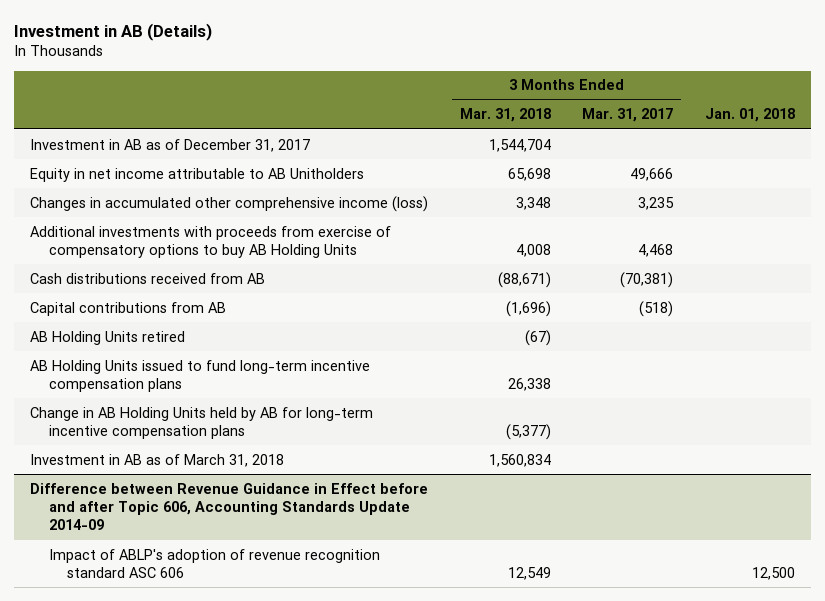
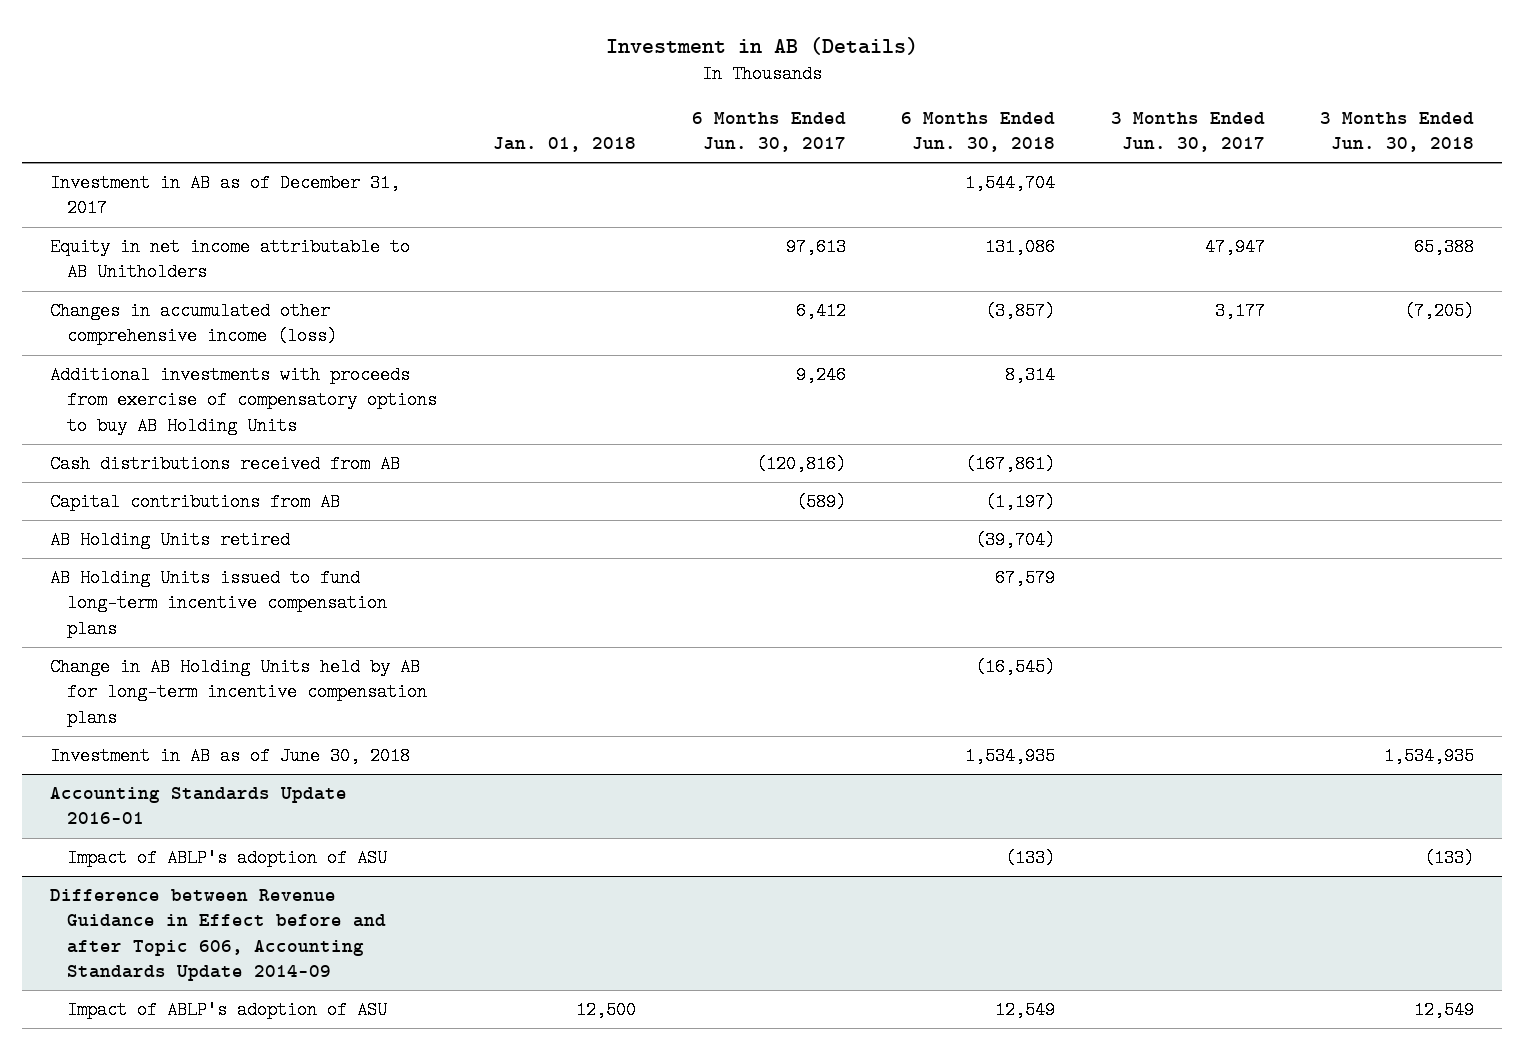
- | 3 Months Ended Mar. 31, 2018 | 3 Months Ended Mar. 31, 2017 | Jan. 01, 2018
+ | Jan. 01, 2018 | 6 Months Ended Jun. 30, 2017 | 6 Months Ended Jun. 30, 2018 | 3 Months Ended Jun. 30, 2017 | 3 Months Ended Jun. 30, 2018
- Investment in AB as of March 31, 2018 | 1,560,834 | |
+ Investment in AB as of June 30, 2018 | | | 1,534,935 | | 1,534,935
+ Accounting Standards Update 2016-01
+ Impact of ABLP's adoption of ASU | | | (133) | | (133)
@ Difference between Revenue Guidance in Effect before and after Topic 606, Accounting Standards Update 2014-09
- Impact of ABLP's adoption of revenue recognition standard ASC 606 | 12,549 | | 12,500
+ Impact of ABLP's adoption of ASU | 12,500 | | 12,549 | | 12,549

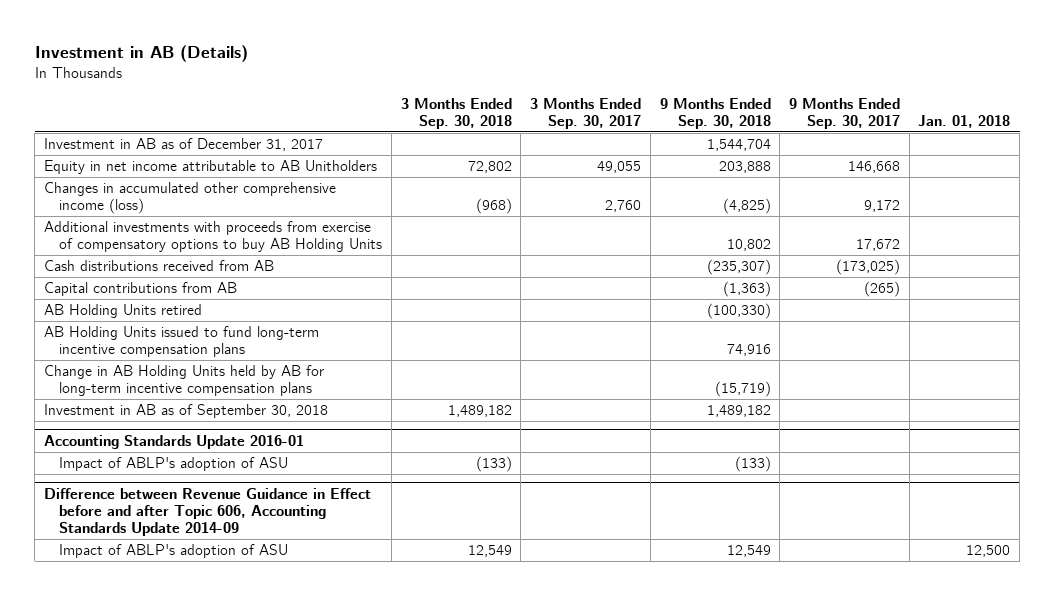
- | Jan. 01, 2018 | 6 Months Ended Jun. 30, 2017 | 6 Months Ended Jun. 30, 2018 | 3 Months Ended Jun. 30, 2017 | 3 Months Ended Jun. 30, 2018
+ | 3 Months Ended Sep. 30, 2018 | 3 Months Ended Sep. 30, 2017 | 9 Months Ended Sep. 30, 2018 | 9 Months Ended Sep. 30, 2017 | Jan. 01, 2018
- Investment in AB as of June 30, 2018 | | | 1,534,935 | | 1,534,935
+ Investment in AB as of September 30, 2018 | 1,489,182 | | 1,489,182 | |

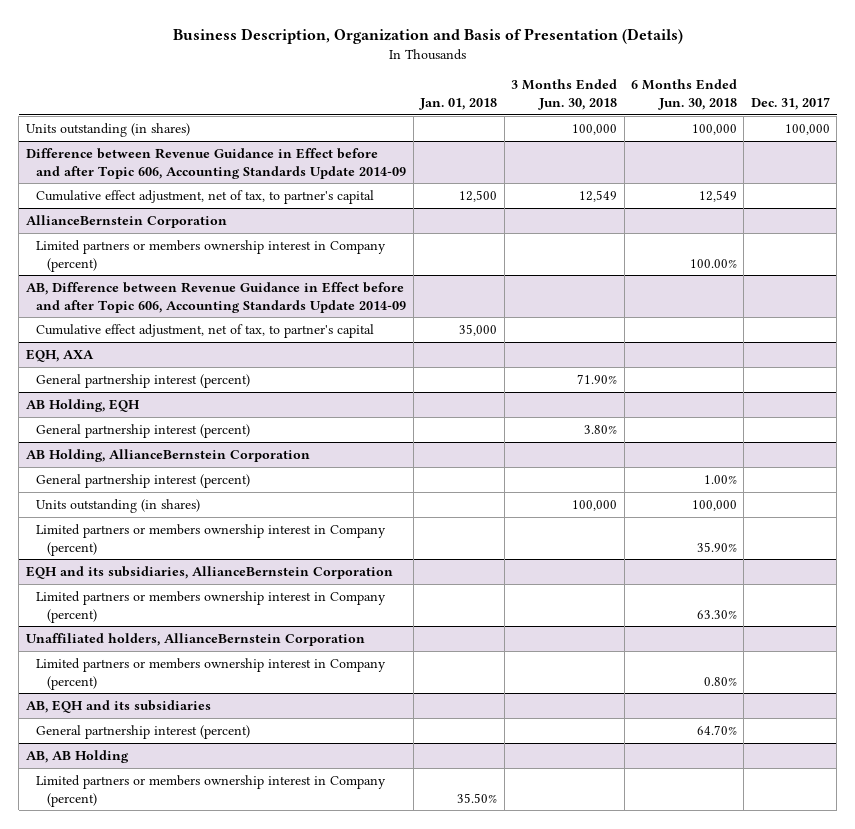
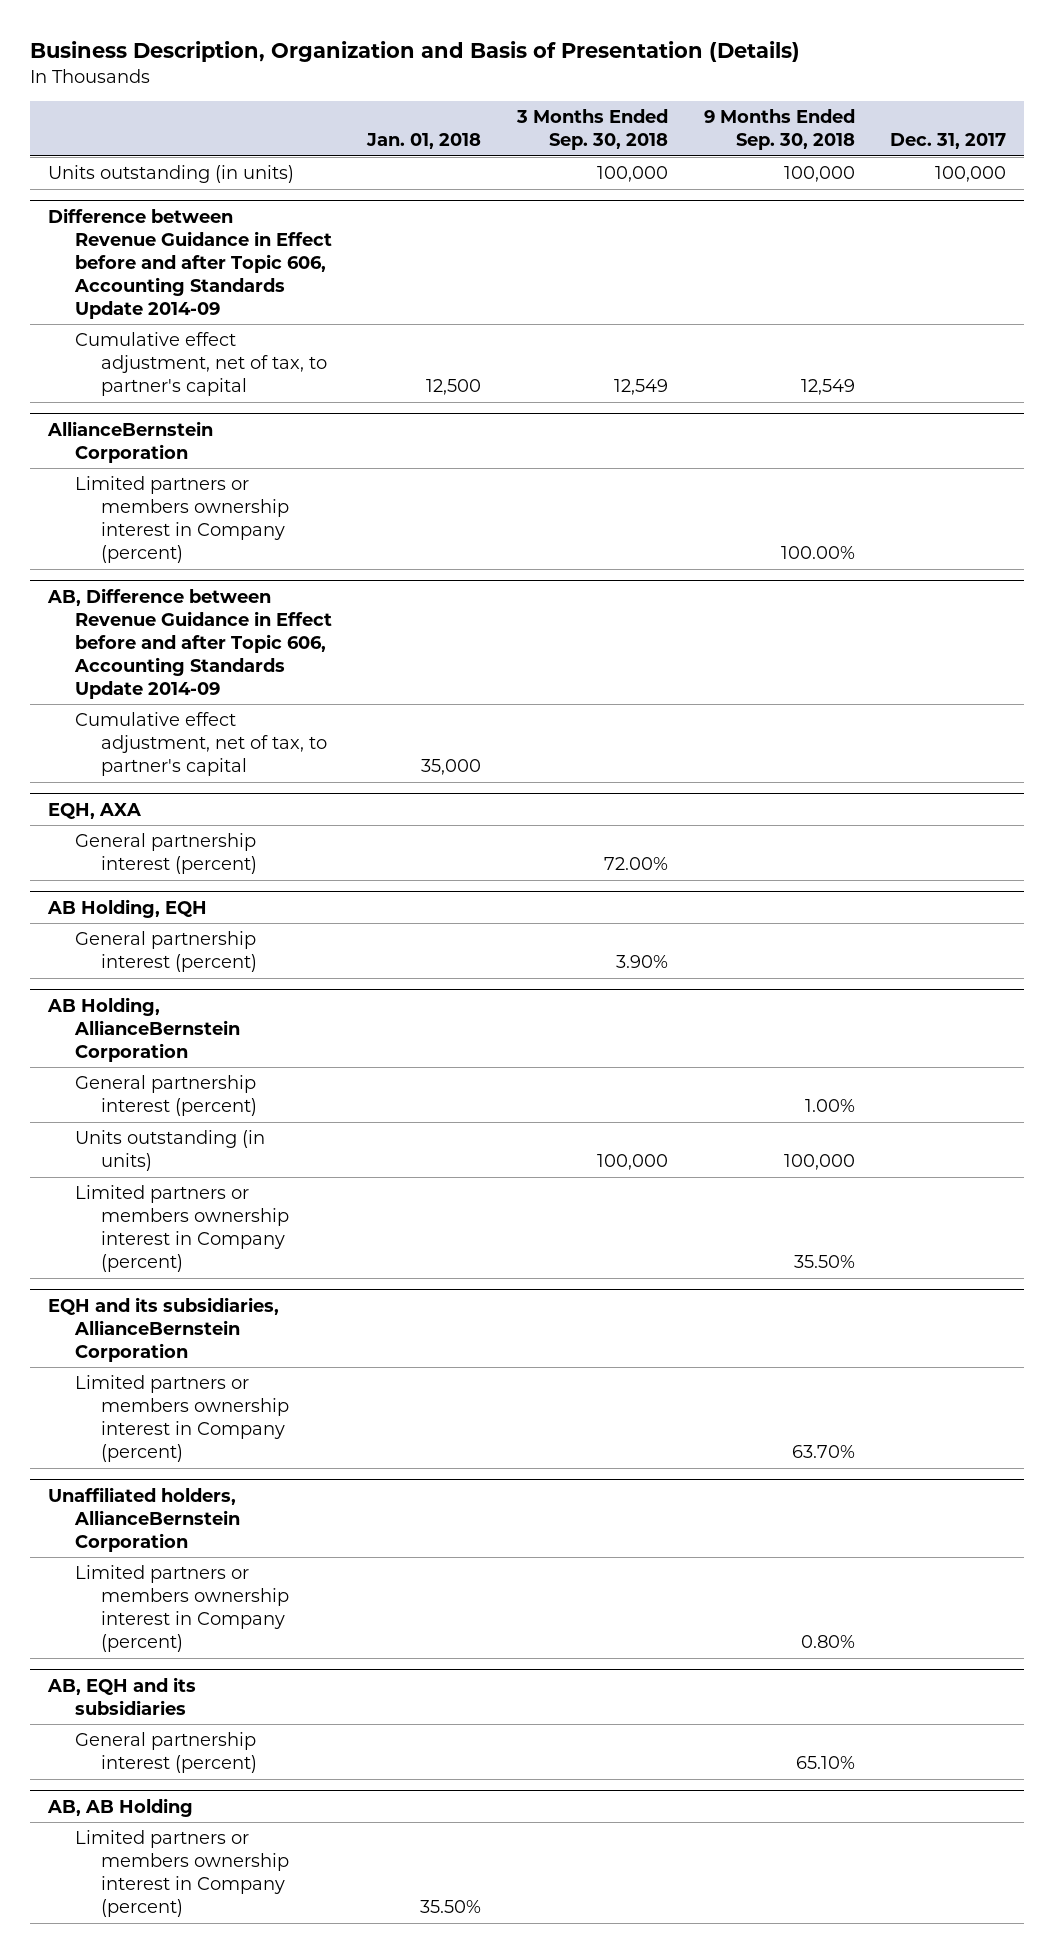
- | Jan. 01, 2018 | 3 Months Ended Jun. 30, 2018 | 6 Months Ended Jun. 30, 2018 | Dec. 31, 2017
+ | Jan. 01, 2018 | 3 Months Ended Sep. 30, 2018 | 9 Months Ended Sep. 30, 2018 | Dec. 31, 2017
- Units outstanding (in shares) | | 100,000 | 100,000 | 100,000
+ Units outstanding (in units) | | 100,000 | 100,000 | 100,000
@ AB Holding, AllianceBernstein Corporation
- Units outstanding (in shares) | | 100,000 | 100,000 |
+ Units outstanding (in units) | | 100,000 | 100,000 |

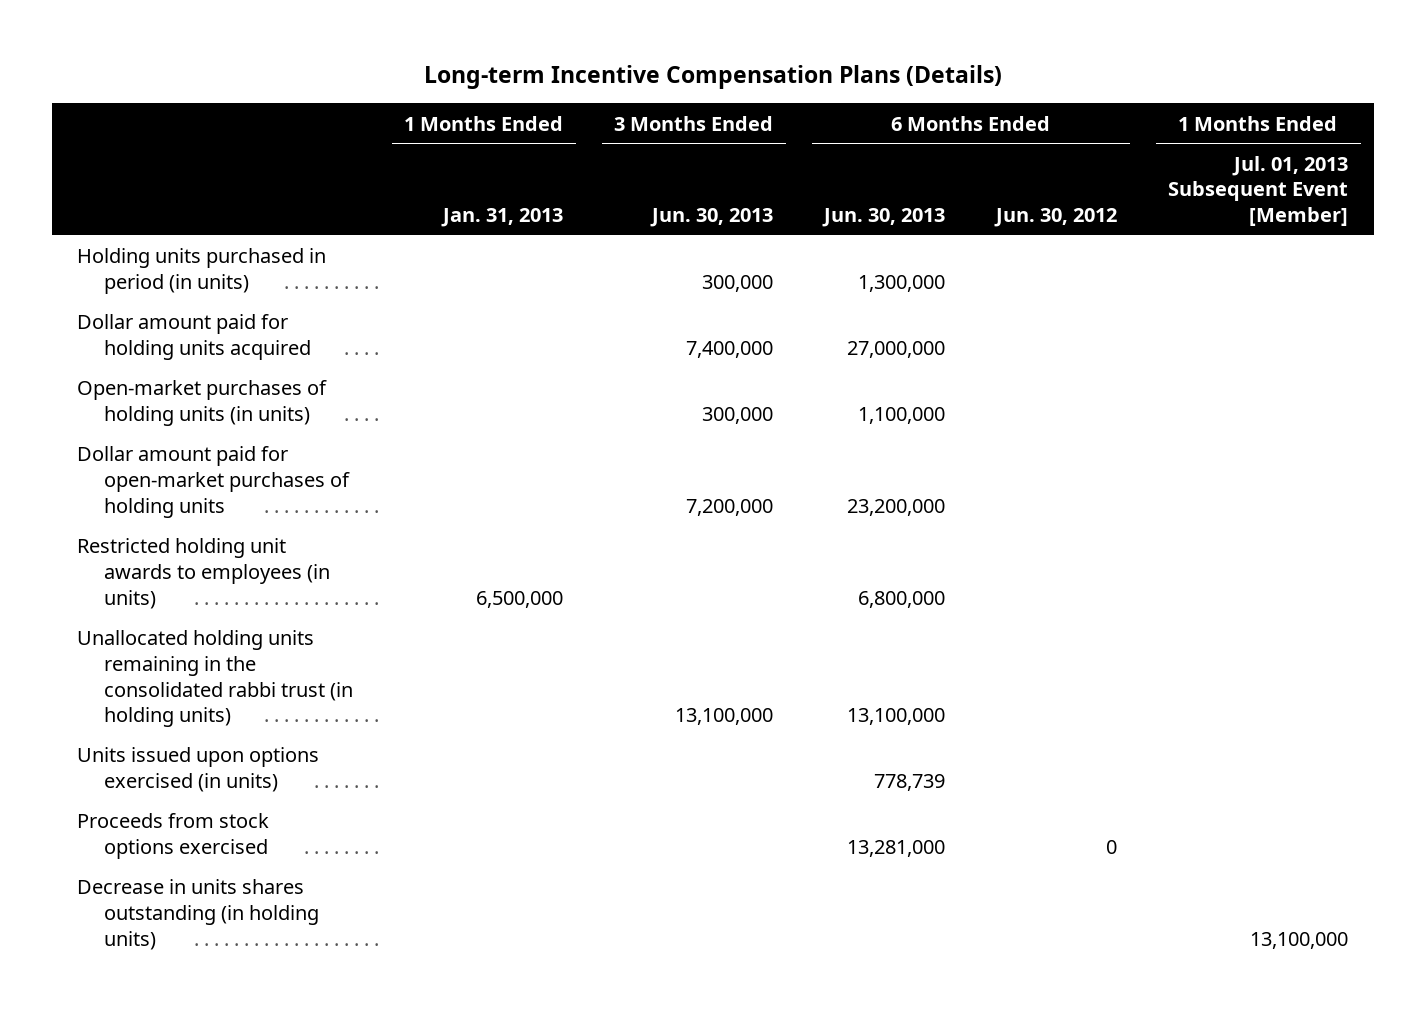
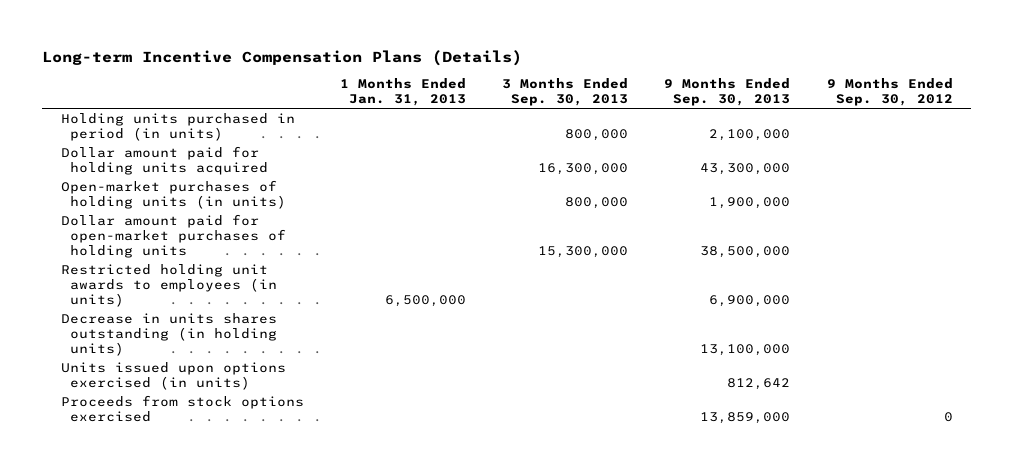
- | 1 Months Ended Jan. 31, 2013 | 3 Months Ended Jun. 30, 2013 | 6 Months Ended Jun. 30, 2013 | 6 Months Ended Jun. 30, 2012 | 1 Months Ended Jul. 01, 2013 Subsequent Event [Member]
+ | 1 Months Ended Jan. 31, 2013 | 3 Months Ended Sep. 30, 2013 | 9 Months Ended Sep. 30, 2013 | 9 Months Ended Sep. 30, 2012
- Unallocated holding units remaining in the consolidated rabbi trust (in holding units) | | 13,100,000 | 13,100,000 | |
moved up: Decrease in units shares outstanding (in holding units) | | | 13,100,000 |

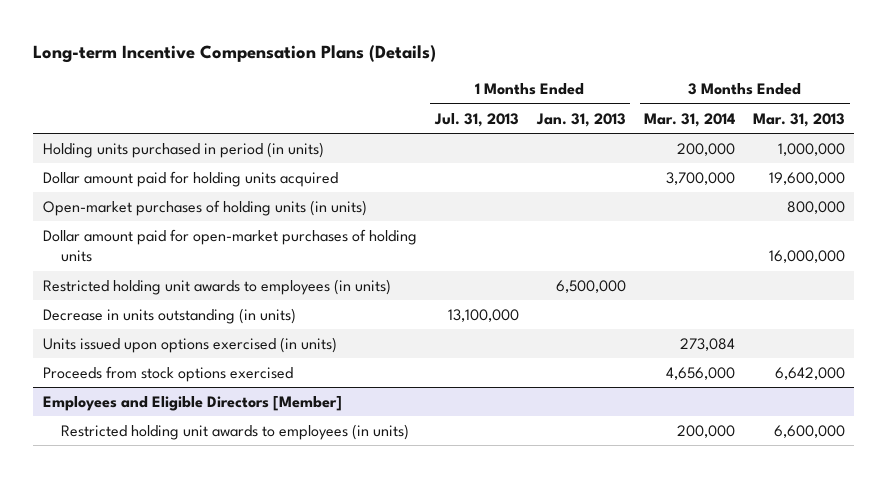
- | 1 Months Ended Jan. 31, 2013 | 3 Months Ended Sep. 30, 2013 | 9 Months Ended Sep. 30, 2013 | 9 Months Ended Sep. 30, 2012
+ | 1 Months Ended Jul. 31, 2013 | 1 Months Ended Jan. 31, 2013 | 3 Months Ended Mar. 31, 2014 | 3 Months Ended Mar. 31, 2013
- Decrease in units shares outstanding (in holding units) | | | 13,100,000 |
+ Decrease in units outstanding (in units) | 13,100,000 | | |
+ Employees and Eligible Directors [Member]
+ Restricted holding unit awards to employees (in units) | | | 200,000 | 6,600,000

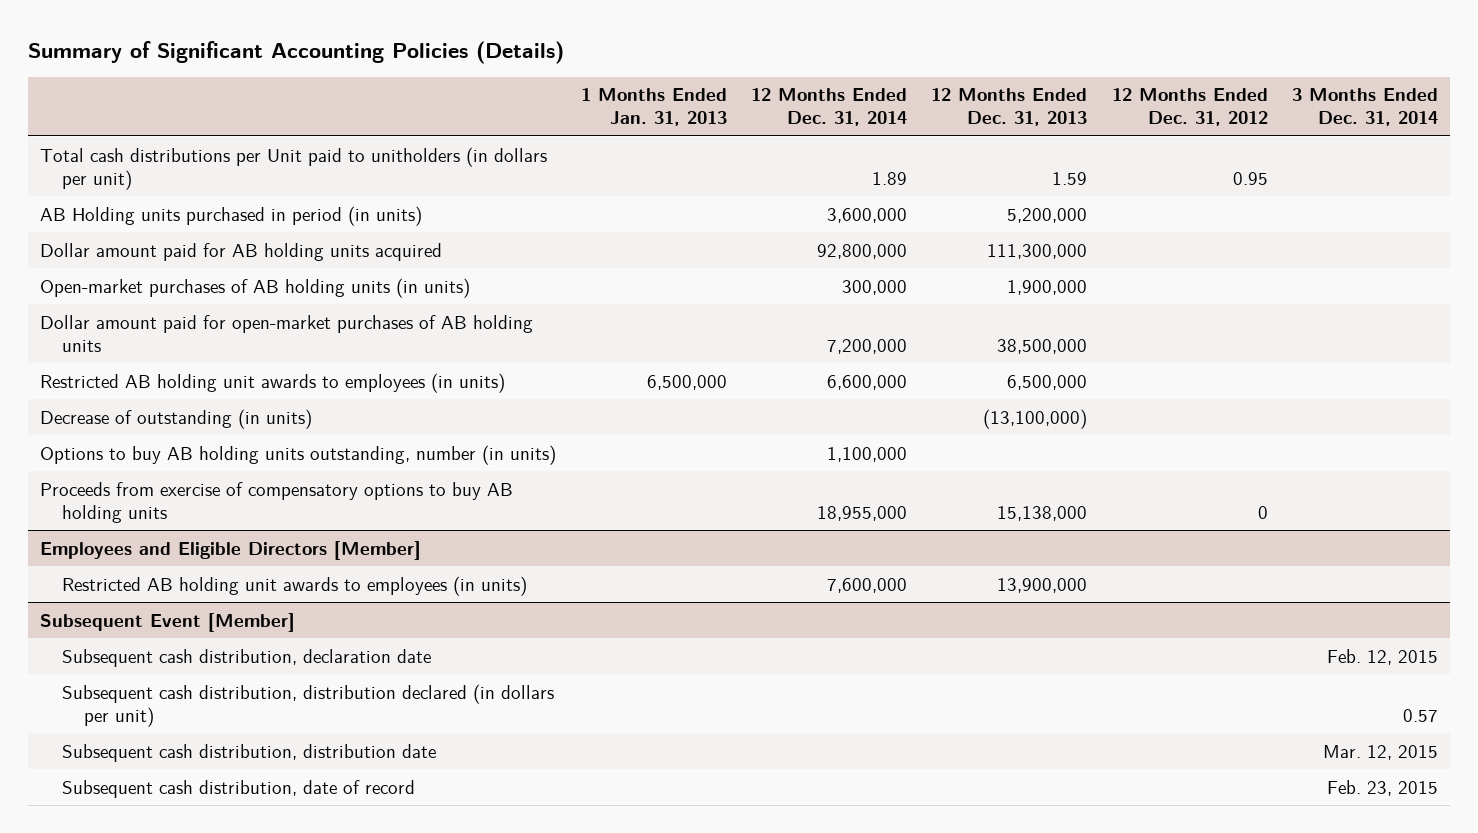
- Long-term Incentive Compensation Plans (Details)
+ Summary of Significant Accounting Policies (Details)
- | 1 Months Ended Jul. 31, 2013 | 1 Months Ended Jan. 31, 2013 | 3 Months Ended Mar. 31, 2014 | 3 Months Ended Mar. 31, 2013
+ | 1 Months Ended Jan. 31, 2013 | 12 Months Ended Dec. 31, 2014 | 12 Months Ended Dec. 31, 2013 | 12 Months Ended Dec. 31, 2012 | 3 Months Ended Dec. 31, 2014
- Holding units purchased in period (in units) | | | 200,000 | 1,000,000
- Dollar amount paid for holding units acquired | | | 3,700,000 | 19,600,000
- Open-market purchases of holding units (in units) | | | | 800,000
- Dollar amount paid for open-market purchases of holding units | | | | 16,000,000
- Restricted holding unit awards to employees (in units) | | 6,500,000 | |
- Decrease in units outstanding (in units) | 13,100,000 | | |
- Units issued upon options exercised (in units) | | | 273,084 |
- Proceeds from stock options exercised | | | 4,656,000 | 6,642,000
+ Total cash distributions per Unit paid to unitholders (in dollars per unit) | | 1.89 | 1.59 | 0.95 |
+ AB Holding units purchased in period (in units) | | 3,600,000 | 5,200,000 | |
+ Dollar amount paid for AB holding units acquired | | 92,800,000 | 111,300,000 | |
+ Open-market purchases of AB holding units (in units) | | 300,000 | 1,900,000 | |
+ Dollar amount paid for open-market purchases of AB holding units | | 7,200,000 | 38,500,000 | |
+ Restricted AB holding unit awards to employees (in units) | 6,500,000 | 6,600,000 | 6,500,000 | |
+ Decrease of outstanding (in units) | | | (13,100,000) | |
+ Options to buy AB holding units outstanding, number (in units) | | 1,100,000 | | |
+ Proceeds from exercise of compensatory options to buy AB holding units | | 18,955,000 | 15,138,000 | 0 |
@ Employees and Eligible Directors [Member]
- Restricted holding unit awards to employees (in units) | | | 200,000 | 6,600,000
+ Restricted AB holding unit awards to employees (in units) | | 7,600,000 | 13,900,000 | |
+ Subsequent Event [Member]
+ Subsequent cash distribution, declaration date | | | | | Feb. 12, 2015
+ Subsequent cash distribution, distribution declared (in dollars per unit) | | | | | 0.57
+ Subsequent cash distribution, distribution date | | | | | Mar. 12, 2015
+ Subsequent cash distribution, date of record | | | | | Feb. 23, 2015

